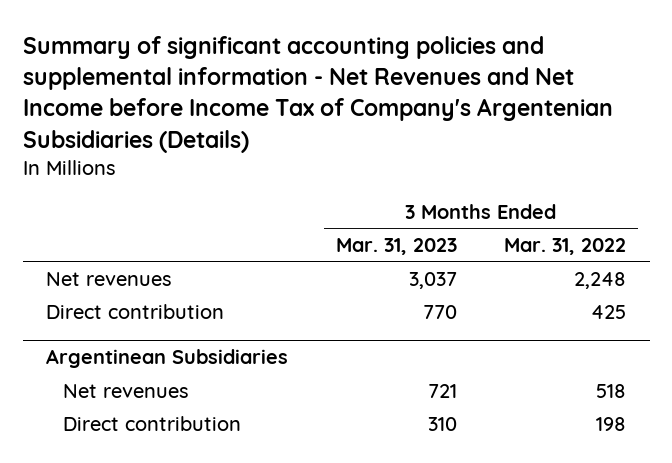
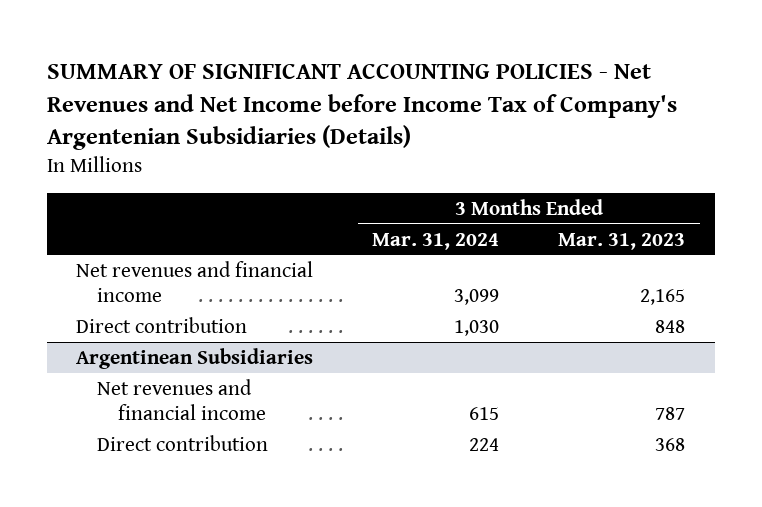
- Summary of significant accounting policies and supplemental information - Net Revenues and Net Income before Income Tax of Company's Argentenian Subsidiaries (Details)
+ SUMMARY OF SIGNIFICANT ACCOUNTING POLICIES - Net Revenues and Net Income before Income Tax of Company's Argentenian Subsidiaries (Details)
- | 3 Months Ended Mar. 31, 2023 | 3 Months Ended Mar. 31, 2022
+ | 3 Months Ended Mar. 31, 2024 | 3 Months Ended Mar. 31, 2023
- Net revenues | 3,037 | 2,248
- Direct contribution | 770 | 425
+ Net revenues and financial income | 3,099 | 2,165
+ Direct contribution | 1,030 | 848
@ Argentinean Subsidiaries
- Net revenues | 721 | 518
- Direct contribution | 310 | 198
+ Net revenues and financial income | 615 | 787
+ Direct contribution | 224 | 368

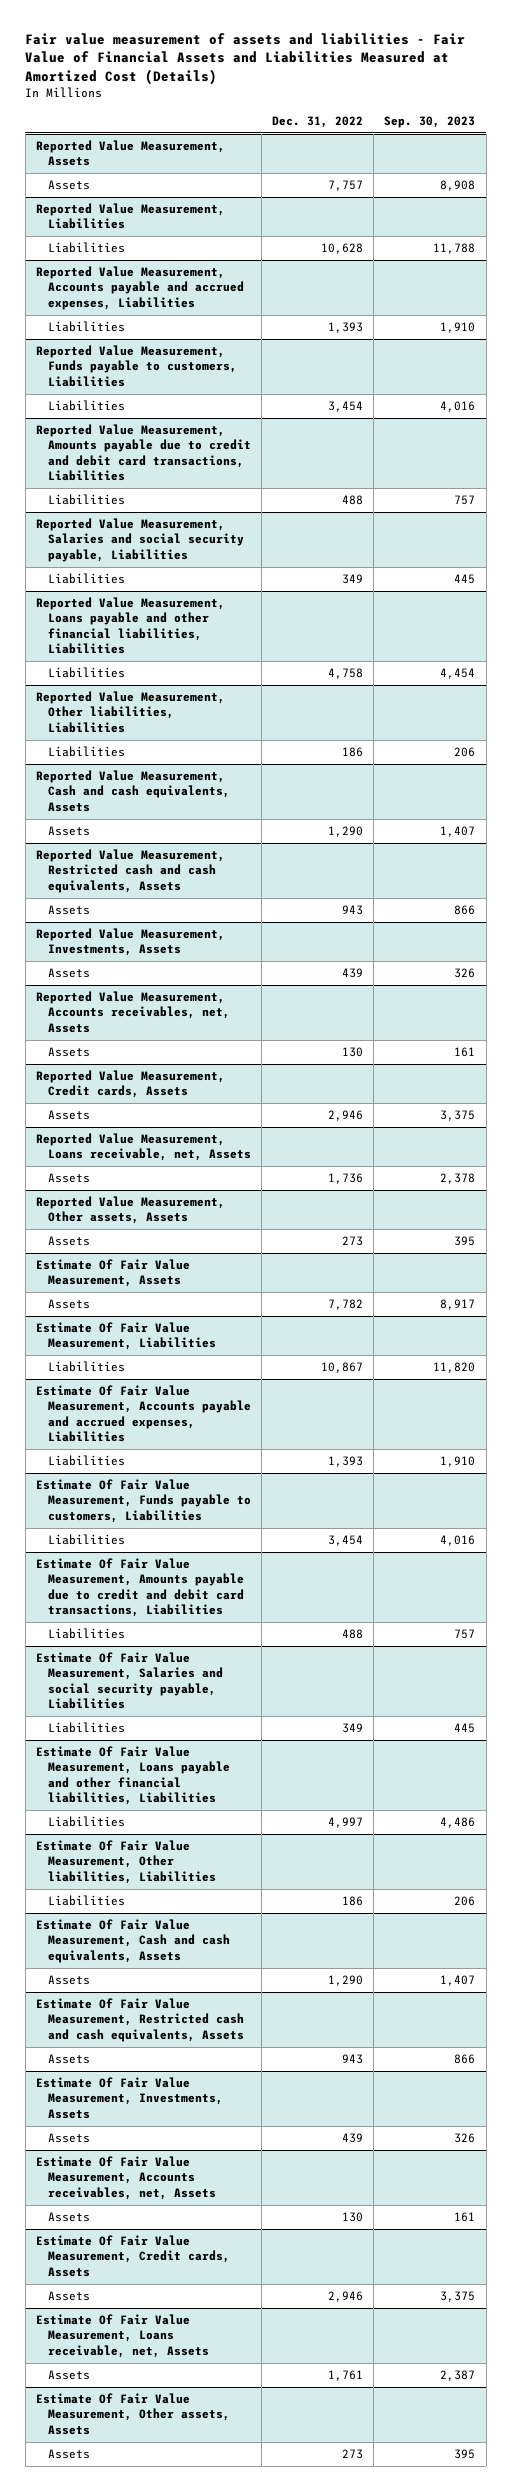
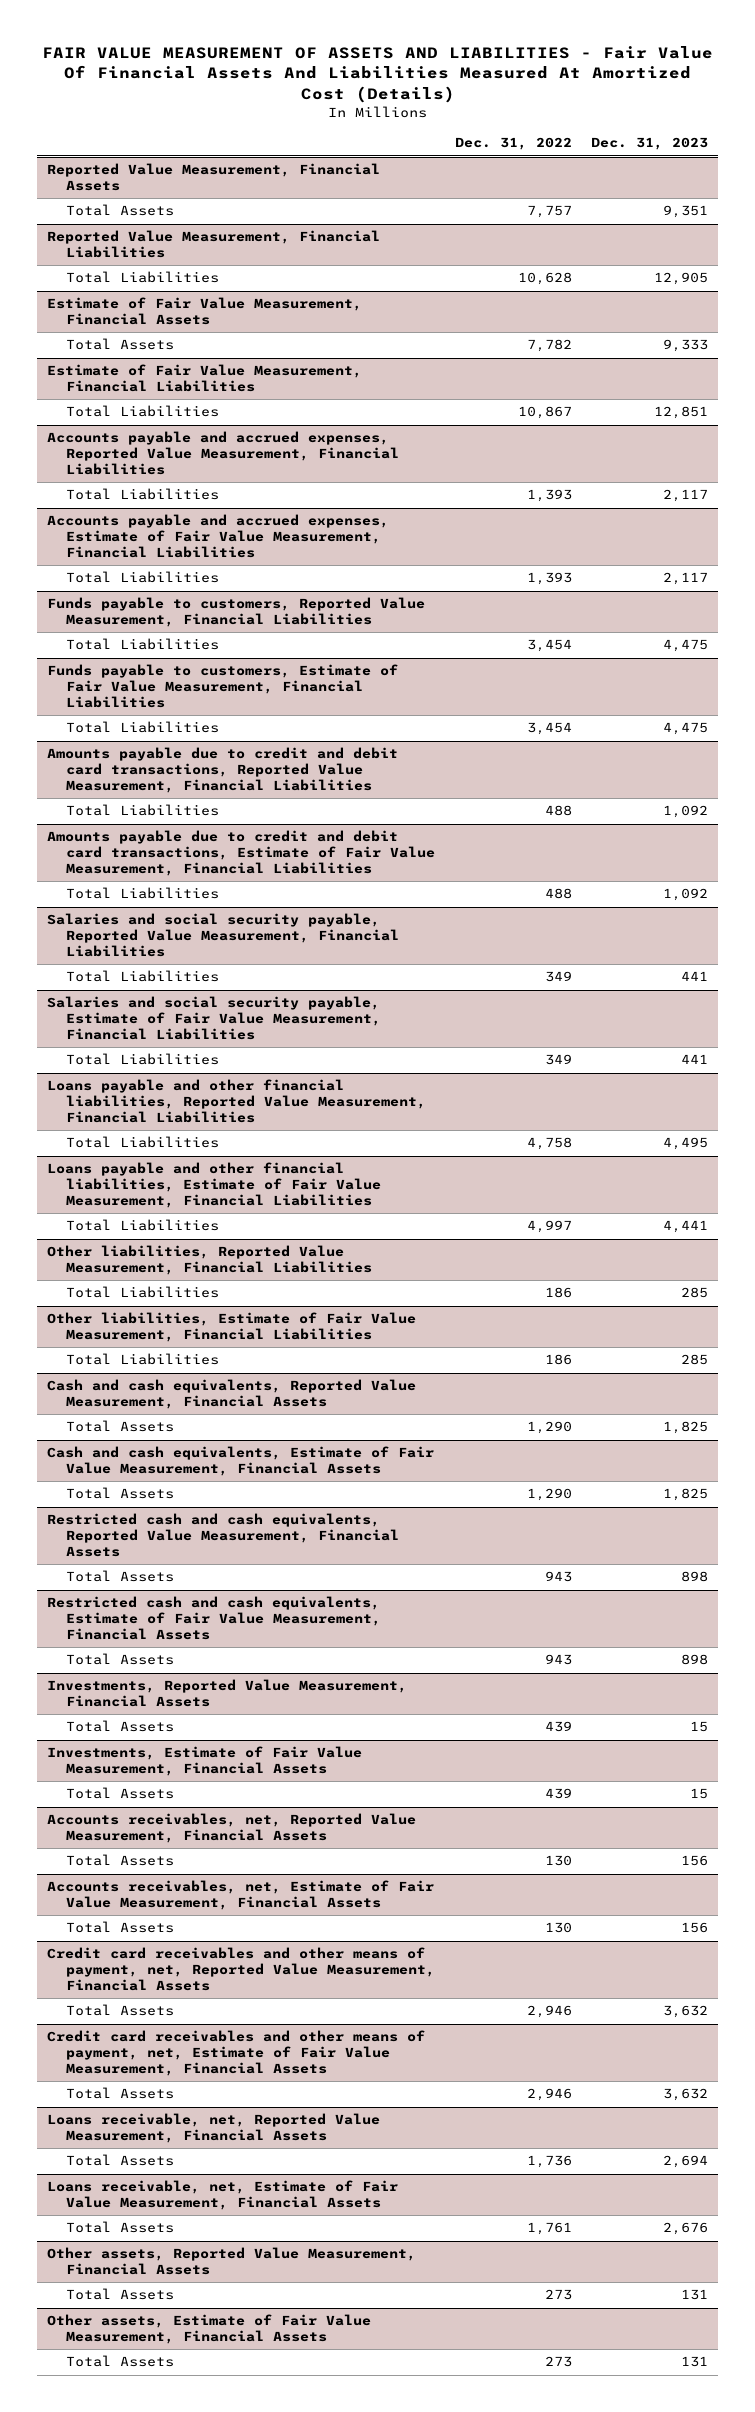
- Fair value measurement of assets and liabilities - Fair Value of Financial Assets and Liabilities Measured at Amortized Cost (Details)
+ FAIR VALUE MEASUREMENT OF ASSETS AND LIABILITIES - Fair Value Of Financial Assets And Liabilities Measured At Amortized Cost (Details)
- | Dec. 31, 2022 | Sep. 30, 2023
+ | Dec. 31, 2022 | Dec. 31, 2023
- Reported Value Measurement, Assets
- Assets | 7,757 | 8,908
- Reported Value Measurement, Liabilities
- Liabilities | 10,628 | 11,788
- Reported Value Measurement, Accounts payable and accrued expenses, Liabilities
- Liabilities | 1,393 | 1,910
- Reported Value Measurement, Funds payable to customers, Liabilities
- Liabilities | 3,454 | 4,016
- Reported Value Measurement, Amounts payable due to credit and debit card transactions, Liabilities
- Liabilities | 488 | 757
- Reported Value Measurement, Salaries and social security payable, Liabilities
- Liabilities | 349 | 445
- Reported Value Measurement, Loans payable and other financial liabilities, Liabilities
- Liabilities | 4,758 | 4,454
- Reported Value Measurement, Other liabilities, Liabilities
- Liabilities | 186 | 206
- Reported Value Measurement, Cash and cash equivalents, Assets
- Assets | 1,290 | 1,407
- Reported Value Measurement, Restricted cash and cash equivalents, Assets
- Assets | 943 | 866
- Reported Value Measurement, Investments, Assets
- Assets | 439 | 326
- Reported Value Measurement, Accounts receivables, net, Assets
- Assets | 130 | 161
- Reported Value Measurement, Credit cards, Assets
- Assets | 2,946 | 3,375
- Reported Value Measurement, Loans receivable, net, Assets
- Assets | 1,736 | 2,378
- Reported Value Measurement, Other assets, Assets
- Assets | 273 | 395
- Estimate Of Fair Value Measurement, Assets
- Assets | 7,782 | 8,917
- Estimate Of Fair Value Measurement, Liabilities
- Liabilities | 10,867 | 11,820
- Estimate Of Fair Value Measurement, Accounts payable and accrued expenses, Liabilities
- Liabilities | 1,393 | 1,910
- Estimate Of Fair Value Measurement, Funds payable to customers, Liabilities
- Liabilities | 3,454 | 4,016
- Estimate Of Fair Value Measurement, Amounts payable due to credit and debit card transactions, Liabilities
- Liabilities | 488 | 757
- Estimate Of Fair Value Measurement, Salaries and social security payable, Liabilities
- Liabilities | 349 | 445
- Estimate Of Fair Value Measurement, Loans payable and other financial liabilities, Liabilities
- Liabilities | 4,997 | 4,486
- Estimate Of Fair Value Measurement, Other liabilities, Liabilities
- Liabilities | 186 | 206
- Estimate Of Fair Value Measurement, Cash and cash equivalents, Assets
- Assets | 1,290 | 1,407
- Estimate Of Fair Value Measurement, Restricted cash and cash equivalents, Assets
- Assets | 943 | 866
- Estimate Of Fair Value Measurement, Investments, Assets
- Assets | 439 | 326
- Estimate Of Fair Value Measurement, Accounts receivables, net, Assets
- Assets | 130 | 161
- Estimate Of Fair Value Measurement, Credit cards, Assets
- Assets | 2,946 | 3,375
- Estimate Of Fair Value Measurement, Loans receivable, net, Assets
- Assets | 1,761 | 2,387
- Estimate Of Fair Value Measurement, Other assets, Assets
- Assets | 273 | 395
+ Reported Value Measurement, Financial Assets
+ Total Assets | 7,757 | 9,351
+ Reported Value Measurement, Financial Liabilities
+ Total Liabilities | 10,628 | 12,905
+ Estimate of Fair Value Measurement, Financial Assets
+ Total Assets | 7,782 | 9,333
+ Estimate of Fair Value Measurement, Financial Liabilities
+ Total Liabilities | 10,867 | 12,851
+ Accounts payable and accrued expenses, Reported Value Measurement, Financial Liabilities
+ Total Liabilities | 1,393 | 2,117
+ Accounts payable and accrued expenses, Estimate of Fair Value Measurement, Financial Liabilities
+ Total Liabilities | 1,393 | 2,117
+ Funds payable to customers, Reported Value Measurement, Financial Liabilities
+ Total Liabilities | 3,454 | 4,475
+ Funds payable to customers, Estimate of Fair Value Measurement, Financial Liabilities
+ Total Liabilities | 3,454 | 4,475
+ Amounts payable due to credit and debit card transactions, Reported Value Measurement, Financial Liabilities
+ Total Liabilities | 488 | 1,092
+ Amounts payable due to credit and debit card transactions, Estimate of Fair Value Measurement, Financial Liabilities
+ Total Liabilities | 488 | 1,092
+ Salaries and social security payable, Reported Value Measurement, Financial Liabilities
+ Total Liabilities | 349 | 441
+ Salaries and social security payable, Estimate of Fair Value Measurement, Financial Liabilities
+ Total Liabilities | 349 | 441
+ Loans payable and other financial liabilities, Reported Value Measurement, Financial Liabilities
+ Total Liabilities | 4,758 | 4,495
+ Loans payable and other financial liabilities, Estimate of Fair Value Measurement, Financial Liabilities
+ Total Liabilities | 4,997 | 4,441
+ Other liabilities, Reported Value Measurement, Financial Liabilities
+ Total Liabilities | 186 | 285
+ Other liabilities, Estimate of Fair Value Measurement, Financial Liabilities
+ Total Liabilities | 186 | 285
+ Cash and cash equivalents, Reported Value Measurement, Financial Assets
+ Total Assets | 1,290 | 1,825
+ Cash and cash equivalents, Estimate of Fair Value Measurement, Financial Assets
+ Total Assets | 1,290 | 1,825
+ Restricted cash and cash equivalents, Reported Value Measurement, Financial Assets
+ Total Assets | 943 | 898
+ Restricted cash and cash equivalents, Estimate of Fair Value Measurement, Financial Assets
+ Total Assets | 943 | 898
+ Investments, Reported Value Measurement, Financial Assets
+ Total Assets | 439 | 15
+ Investments, Estimate of Fair Value Measurement, Financial Assets
+ Total Assets | 439 | 15
+ Accounts receivables, net, Reported Value Measurement, Financial Assets
+ Total Assets | 130 | 156
+ Accounts receivables, net, Estimate of Fair Value Measurement, Financial Assets
+ Total Assets | 130 | 156
+ Credit card receivables and other means of payment, net, Reported Value Measurement, Financial Assets
+ Total Assets | 2,946 | 3,632
+ Credit card receivables and other means of payment, net, Estimate of Fair Value Measurement, Financial Assets
+ Total Assets | 2,946 | 3,632
+ Loans receivable, net, Reported Value Measurement, Financial Assets
+ Total Assets | 1,736 | 2,694
+ Loans receivable, net, Estimate of Fair Value Measurement, Financial Assets
+ Total Assets | 1,761 | 2,676
+ Other assets, Reported Value Measurement, Financial Assets
+ Total Assets | 273 | 131
+ Other assets, Estimate of Fair Value Measurement, Financial Assets
+ Total Assets | 273 | 131

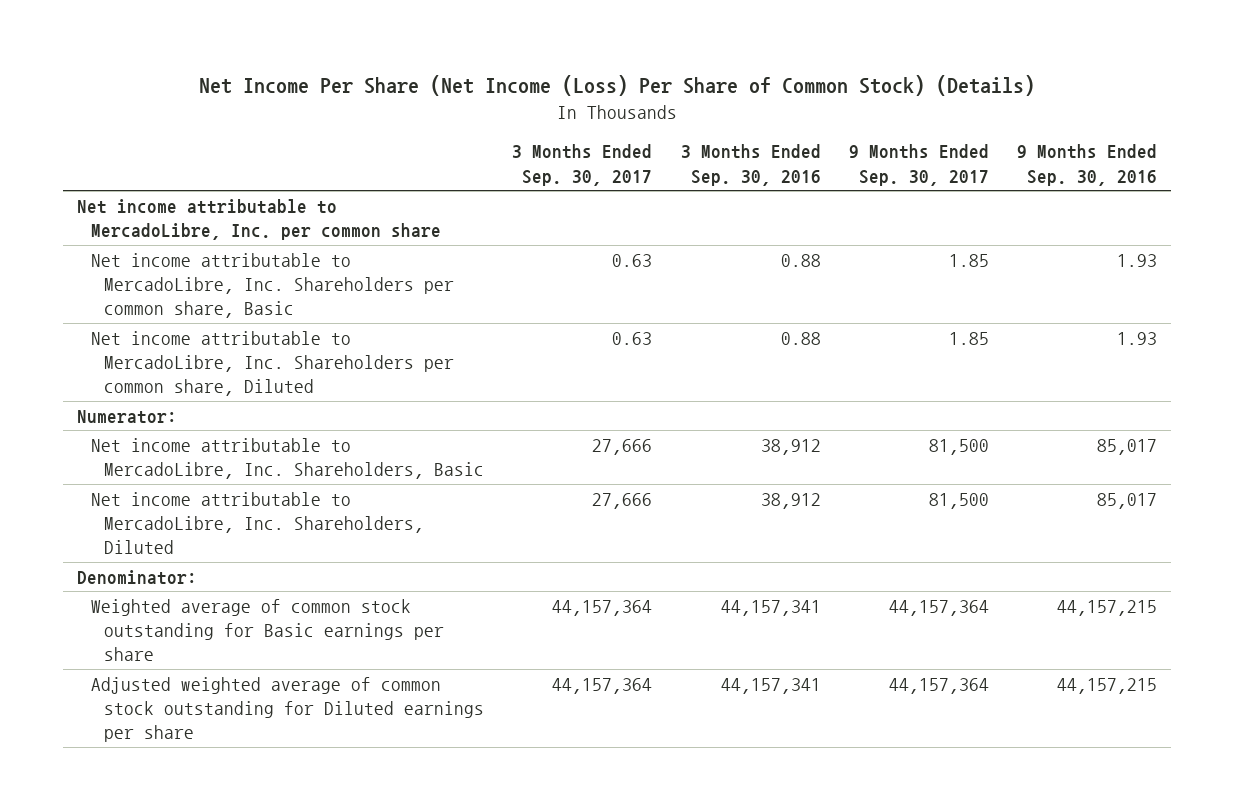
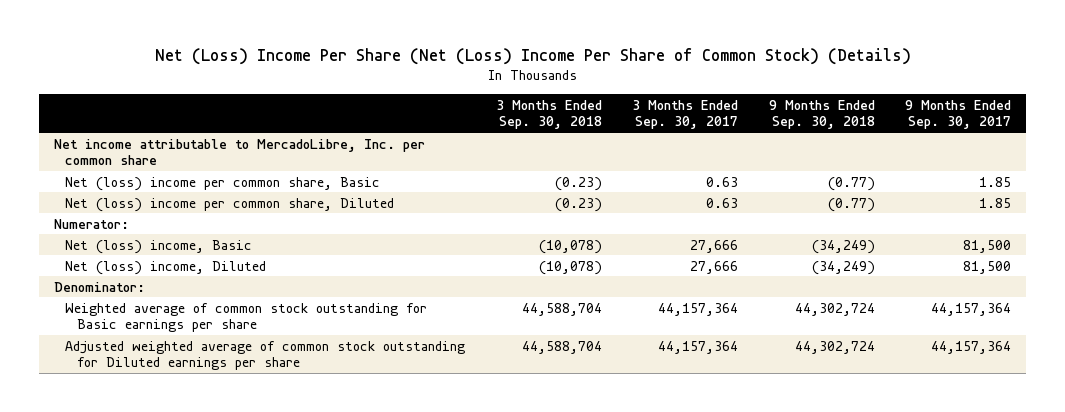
- Net Income Per Share (Net Income (Loss) Per Share of Common Stock) (Details)
+ Net (Loss) Income Per Share (Net (Loss) Income Per Share of Common Stock) (Details)
- | 3 Months Ended Sep. 30, 2017 | 3 Months Ended Sep. 30, 2016 | 9 Months Ended Sep. 30, 2017 | 9 Months Ended Sep. 30, 2016
+ | 3 Months Ended Sep. 30, 2018 | 3 Months Ended Sep. 30, 2017 | 9 Months Ended Sep. 30, 2018 | 9 Months Ended Sep. 30, 2017
- Net income attributable to MercadoLibre, Inc. Shareholders per common share, Basic | 0.63 | 0.88 | 1.85 | 1.93
- Net income attributable to MercadoLibre, Inc. Shareholders per common share, Diluted | 0.63 | 0.88 | 1.85 | 1.93
+ Net (loss) income per common share, Basic | (0.23) | 0.63 | (0.77) | 1.85
+ Net (loss) income per common share, Diluted | (0.23) | 0.63 | (0.77) | 1.85
- Net income attributable to MercadoLibre, Inc. Shareholders, Basic | 27,666 | 38,912 | 81,500 | 85,017
- Net income attributable to MercadoLibre, Inc. Shareholders, Diluted | 27,666 | 38,912 | 81,500 | 85,017
+ Net (loss) income, Basic | (10,078) | 27,666 | (34,249) | 81,500
+ Net (loss) income, Diluted | (10,078) | 27,666 | (34,249) | 81,500

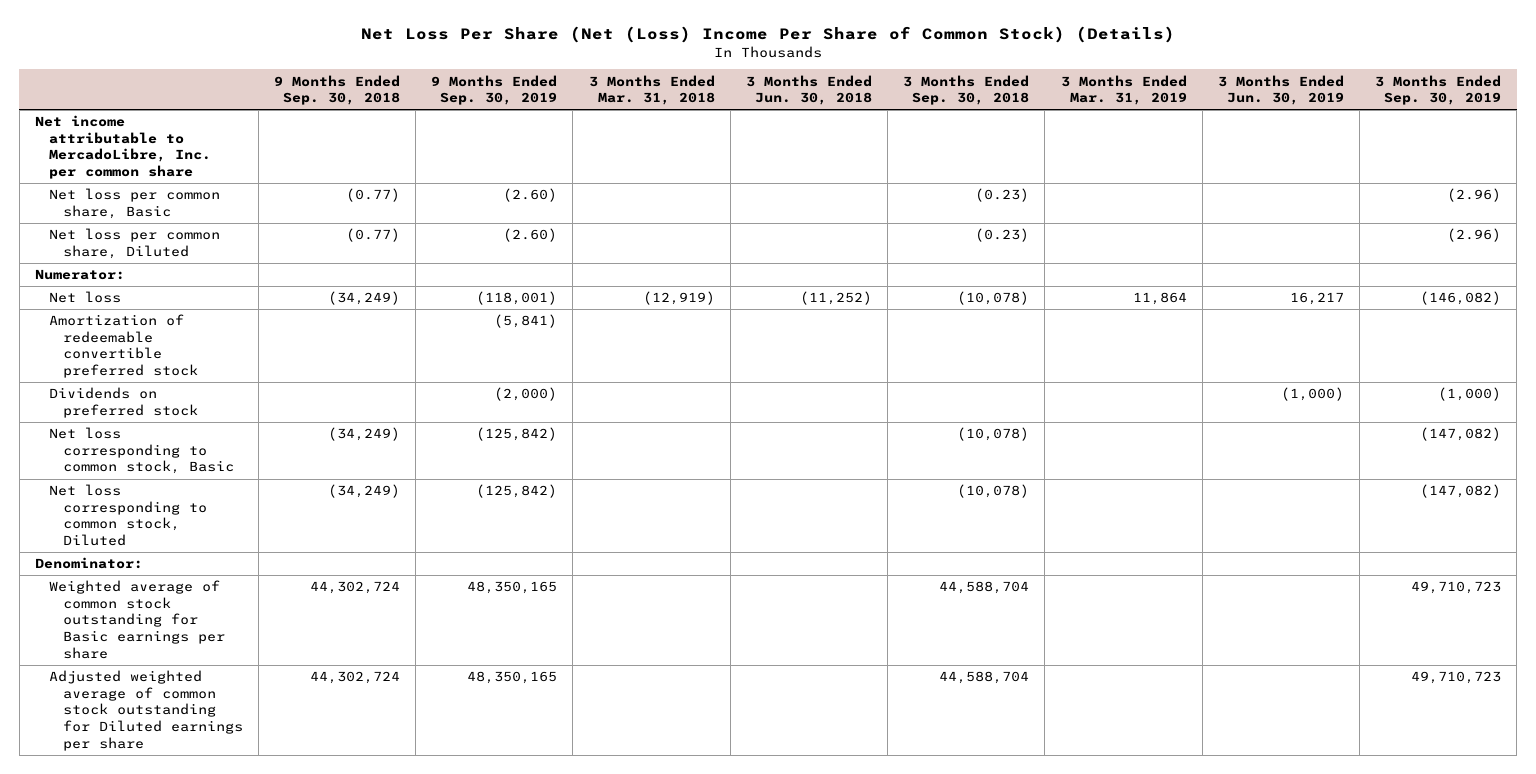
- Net (Loss) Income Per Share (Net (Loss) Income Per Share of Common Stock) (Details)
+ Net Loss Per Share (Net (Loss) Income Per Share of Common Stock) (Details)
- | 3 Months Ended Sep. 30, 2018 | 3 Months Ended Sep. 30, 2017 | 9 Months Ended Sep. 30, 2018 | 9 Months Ended Sep. 30, 2017
+ | 9 Months Ended Sep. 30, 2018 | 9 Months Ended Sep. 30, 2019 | 3 Months Ended Mar. 31, 2018 | 3 Months Ended Jun. 30, 2018 | 3 Months Ended Sep. 30, 2018 | 3 Months Ended Mar. 31, 2019 | 3 Months Ended Jun. 30, 2019 | 3 Months Ended Sep. 30, 2019
- Net (loss) income per common share, Basic | (0.23) | 0.63 | (0.77) | 1.85
- Net (loss) income per common share, Diluted | (0.23) | 0.63 | (0.77) | 1.85
+ Net loss per common share, Basic | (0.77) | (2.60) | | | (0.23) | | | (2.96)
+ Net loss per common share, Diluted | (0.77) | (2.60) | | | (0.23) | | | (2.96)
- Net (loss) income, Basic | (10,078) | 27,666 | (34,249) | 81,500
- Net (loss) income, Diluted | (10,078) | 27,666 | (34,249) | 81,500
+ Net loss | (34,249) | (118,001) | (12,919) | (11,252) | (10,078) | 11,864 | 16,217 | (146,082)
+ Amortization of redeemable convertible preferred stock | | (5,841) | | | | | |
+ Dividends on preferred stock | | (2,000) | | | | | (1,000) | (1,000)
+ Net loss corresponding to common stock, Basic | (34,249) | (125,842) | | | (10,078) | | | (147,082)
+ Net loss corresponding to common stock, Diluted | (34,249) | (125,842) | | | (10,078) | | | (147,082)

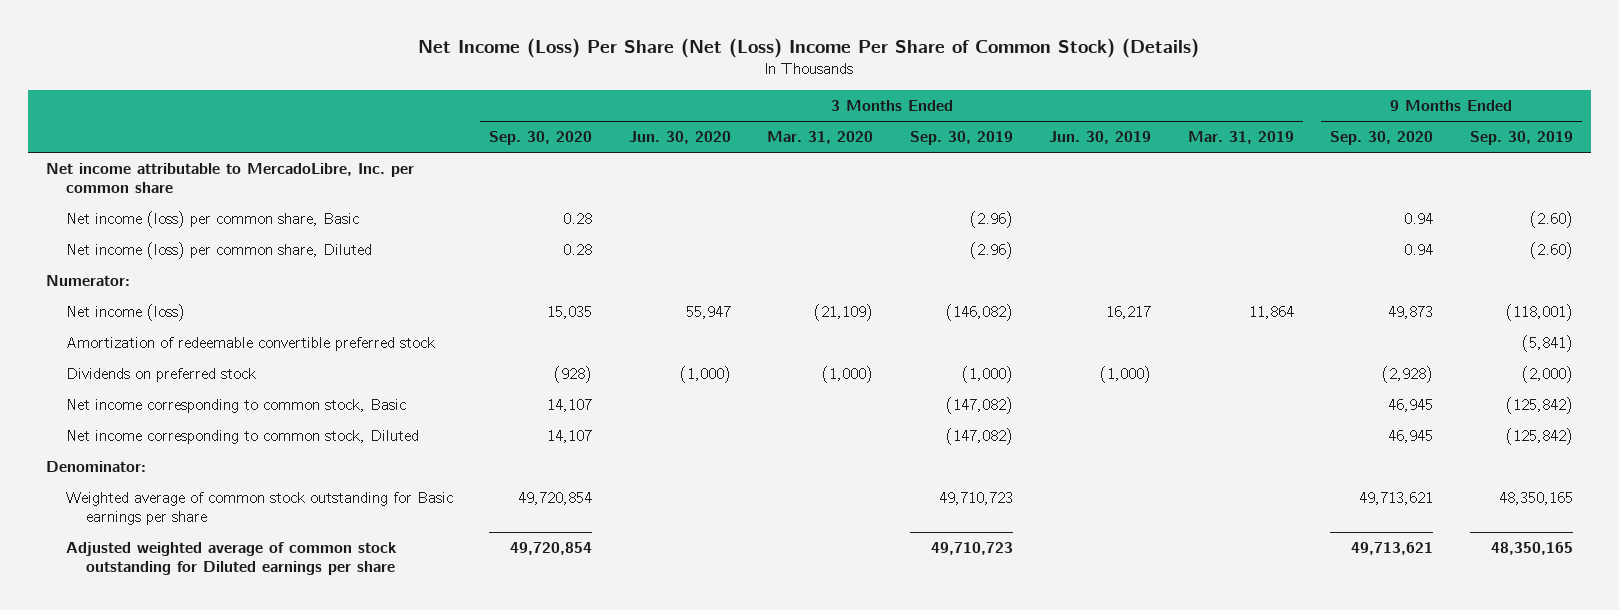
- Net Loss Per Share (Net (Loss) Income Per Share of Common Stock) (Details)
+ Net Income (Loss) Per Share (Net (Loss) Income Per Share of Common Stock) (Details)
- | 9 Months Ended Sep. 30, 2018 | 9 Months Ended Sep. 30, 2019 | 3 Months Ended Mar. 31, 2018 | 3 Months Ended Jun. 30, 2018 | 3 Months Ended Sep. 30, 2018 | 3 Months Ended Mar. 31, 2019 | 3 Months Ended Jun. 30, 2019 | 3 Months Ended Sep. 30, 2019
+ | 3 Months Ended Sep. 30, 2020 | 3 Months Ended Jun. 30, 2020 | 3 Months Ended Mar. 31, 2020 | 3 Months Ended Sep. 30, 2019 | 3 Months Ended Jun. 30, 2019 | 3 Months Ended Mar. 31, 2019 | 9 Months Ended Sep. 30, 2020 | 9 Months Ended Sep. 30, 2019
- Net loss per common share, Basic | (0.77) | (2.60) | | | (0.23) | | | (2.96)
- Net loss per common share, Diluted | (0.77) | (2.60) | | | (0.23) | | | (2.96)
+ Net income (loss) per common share, Basic | 0.28 | | | (2.96) | | | 0.94 | (2.60)
+ Net income (loss) per common share, Diluted | 0.28 | | | (2.96) | | | 0.94 | (2.60)
- Net loss | (34,249) | (118,001) | (12,919) | (11,252) | (10,078) | 11,864 | 16,217 | (146,082)
+ Net income (loss) | 15,035 | 55,947 | (21,109) | (146,082) | 16,217 | 11,864 | 49,873 | (118,001)
- Net loss corresponding to common stock, Basic | (34,249) | (125,842) | | | (10,078) | | | (147,082)
- Net loss corresponding to common stock, Diluted | (34,249) | (125,842) | | | (10,078) | | | (147,082)
+ Net income corresponding to common stock, Basic | 14,107 | | | (147,082) | | | 46,945 | (125,842)
+ Net income corresponding to common stock, Diluted | 14,107 | | | (147,082) | | | 46,945 | (125,842)

